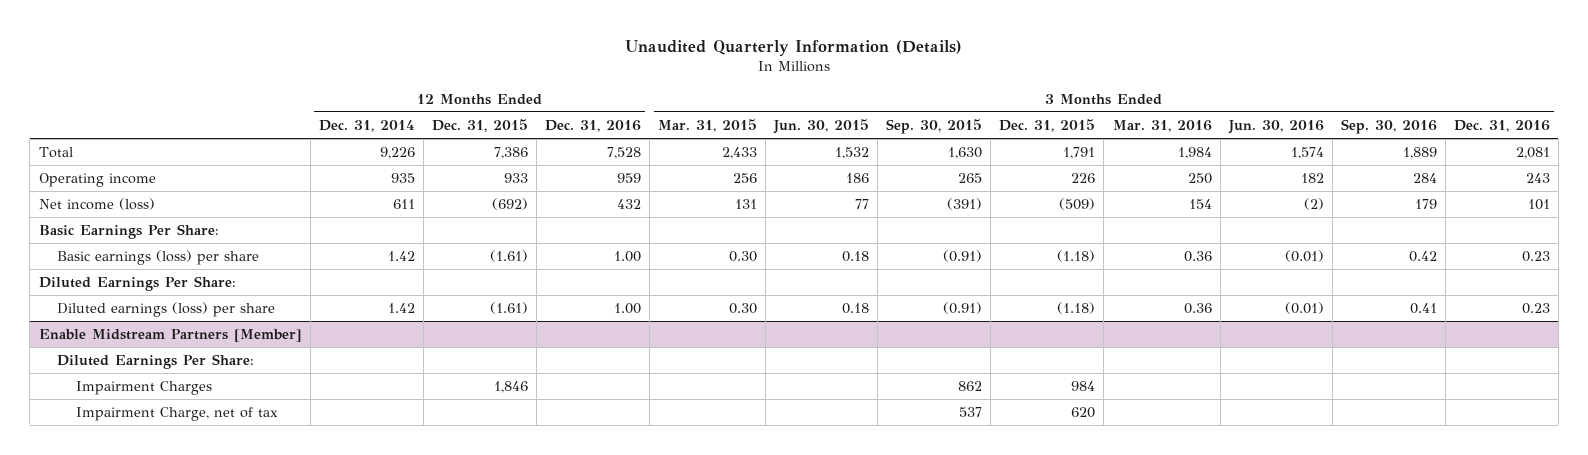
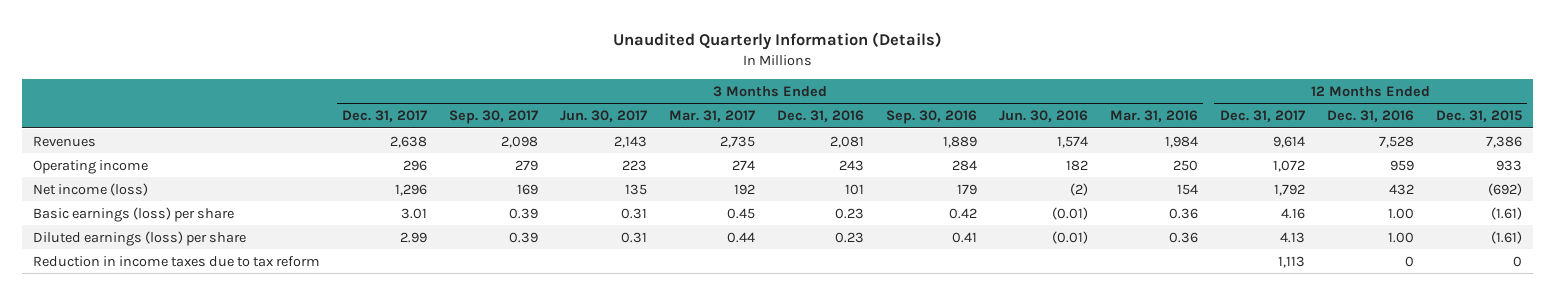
- | 12 Months Ended Dec. 31, 2014 | 12 Months Ended Dec. 31, 2015 | 12 Months Ended Dec. 31, 2016 | 3 Months Ended Mar. 31, 2015 | 3 Months Ended Jun. 30, 2015 | 3 Months Ended Sep. 30, 2015 | 3 Months Ended Dec. 31, 2015 | 3 Months Ended Mar. 31, 2016 | 3 Months Ended Jun. 30, 2016 | 3 Months Ended Sep. 30, 2016 | 3 Months Ended Dec. 31, 2016
+ | 3 Months Ended Dec. 31, 2017 | 3 Months Ended Sep. 30, 2017 | 3 Months Ended Jun. 30, 2017 | 3 Months Ended Mar. 31, 2017 | 3 Months Ended Dec. 31, 2016 | 3 Months Ended Sep. 30, 2016 | 3 Months Ended Jun. 30, 2016 | 3 Months Ended Mar. 31, 2016 | 12 Months Ended Dec. 31, 2017 | 12 Months Ended Dec. 31, 2016 | 12 Months Ended Dec. 31, 2015
- Total | 9,226 | 7,386 | 7,528 | 2,433 | 1,532 | 1,630 | 1,791 | 1,984 | 1,574 | 1,889 | 2,081
+ Revenues | 2,638 | 2,098 | 2,143 | 2,735 | 2,081 | 1,889 | 1,574 | 1,984 | 9,614 | 7,528 | 7,386
- Basic Earnings Per Share:
- Diluted Earnings Per Share:
- Enable Midstream Partners [Member]
- Diluted Earnings Per Share:
- Impairment Charges | | 1,846 | | | | 862 | 984 | | | |
- Impairment Charge, net of tax | | | | | | 537 | 620 | | | |
+ Reduction in income taxes due to tax reform | | | | | | | | | 1,113 | 0 | 0

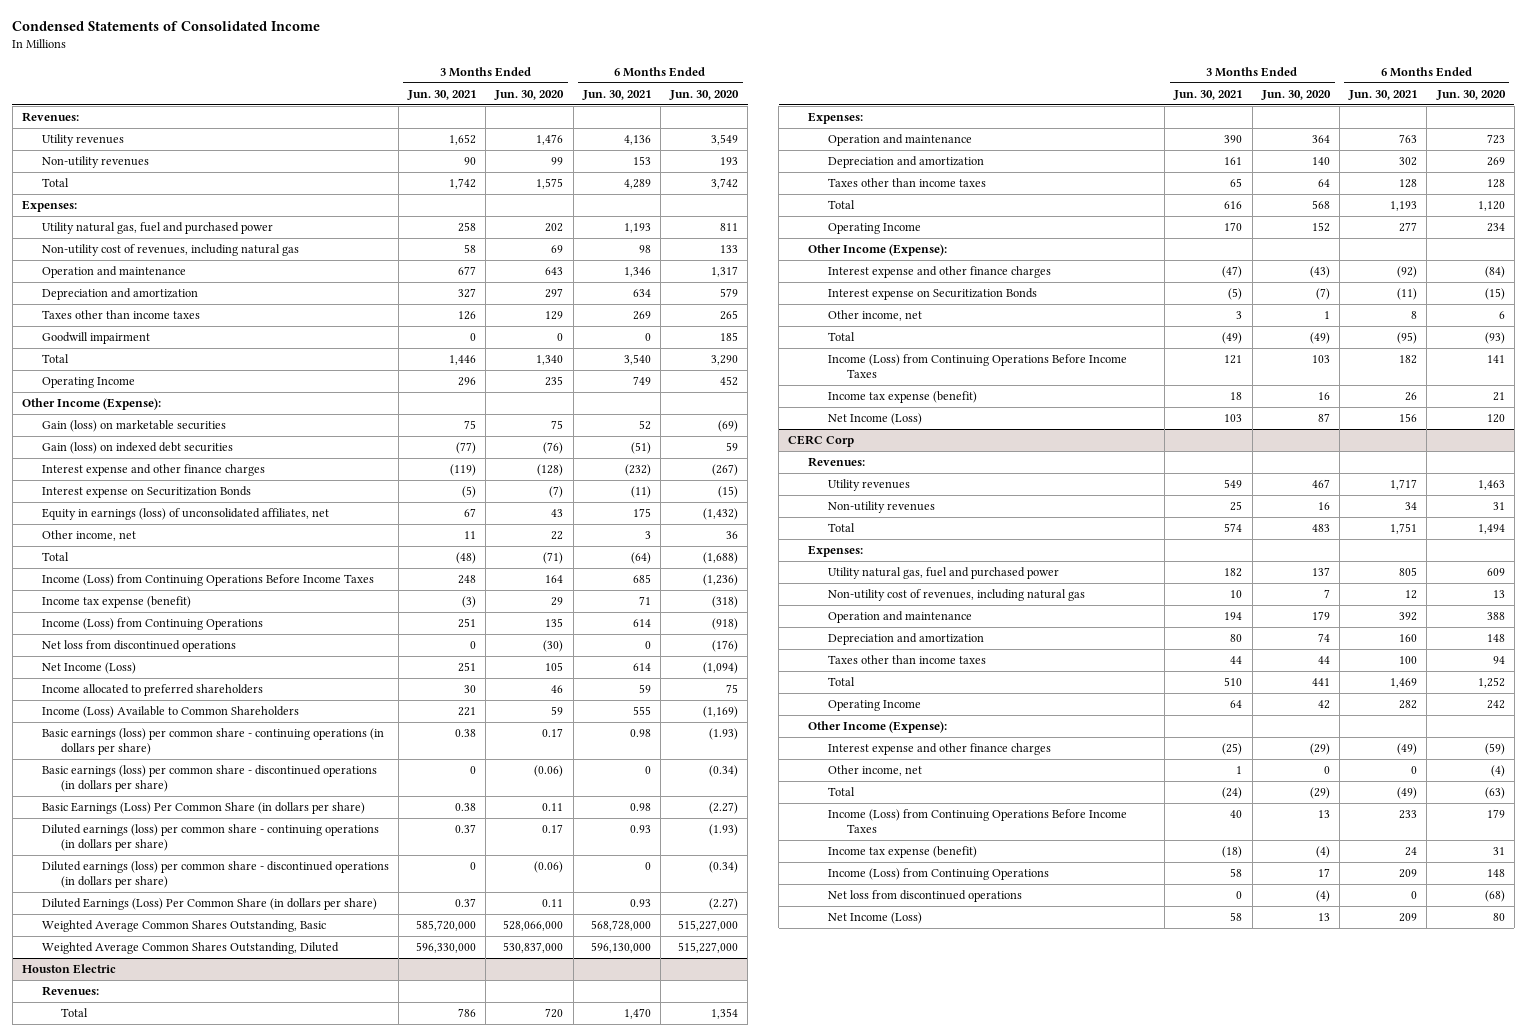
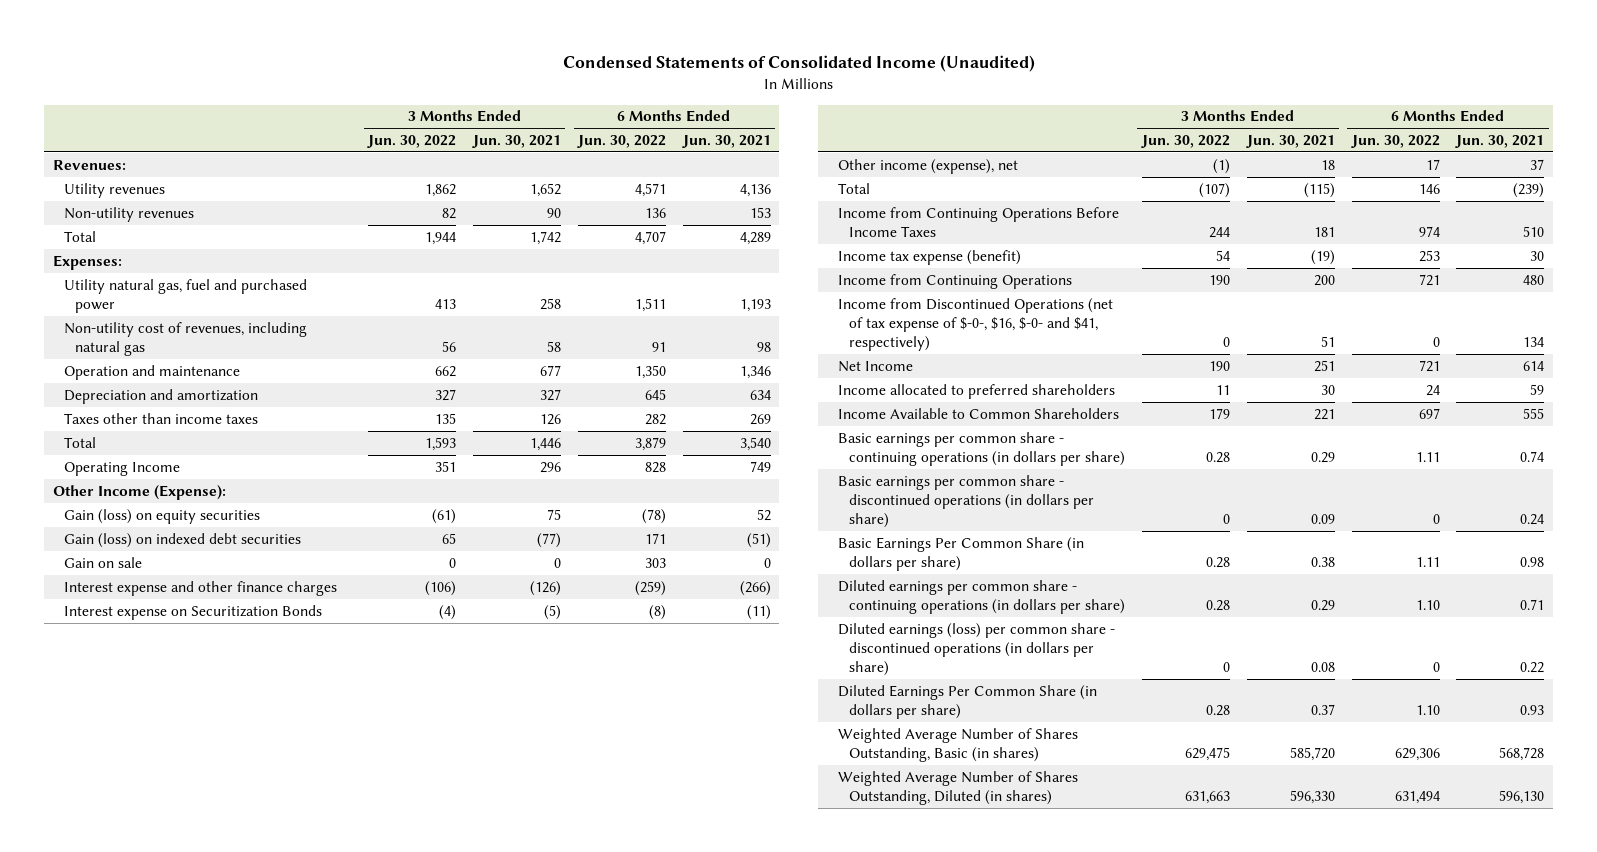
- Condensed Statements of Consolidated Income
+ Condensed Statements of Consolidated Income (Unaudited)
- | 3 Months Ended Jun. 30, 2021 | 3 Months Ended Jun. 30, 2020 | 6 Months Ended Jun. 30, 2021 | 6 Months Ended Jun. 30, 2020
+ | 3 Months Ended Jun. 30, 2022 | 3 Months Ended Jun. 30, 2021 | 6 Months Ended Jun. 30, 2022 | 6 Months Ended Jun. 30, 2021
- Goodwill impairment | 0 | 0 | 0 | 185
- Gain (loss) on marketable securities | 75 | 75 | 52 | (69)
+ Gain (loss) on equity securities | (61) | 75 | (78) | 52
- Interest expense and other finance charges | (119) | (128) | (232) | (267)
+ Gain on sale | 0 | 0 | 303 | 0
+ Interest expense and other finance charges | (106) | (126) | (259) | (266)
- Equity in earnings (loss) of unconsolidated affiliates, net | 67 | 43 | 175 | (1,432)
- Other income, net | 11 | 22 | 3 | 36
- Total | (48) | (71) | (64) | (1,688)
- Income (Loss) from Continuing Operations Before Income Taxes | 248 | 164 | 685 | (1,236)
- Income tax expense (benefit) | (3) | 29 | 71 | (318)
- Income (Loss) from Continuing Operations | 251 | 135 | 614 | (918)
- Net loss from discontinued operations | 0 | (30) | 0 | (176)
- Net Income (Loss) | 251 | 105 | 614 | (1,094)
+ Other income (expense), net | (1) | 18 | 17 | 37
+ Total | (107) | (115) | 146 | (239)
+ Income from Continuing Operations Before Income Taxes | 244 | 181 | 974 | 510
+ Income tax expense (benefit) | 54 | (19) | 253 | 30
+ Income from Continuing Operations | 190 | 200 | 721 | 480
+ Income from Discontinued Operations (net of tax expense of $-0-, $16, $-0- and $41, respectively) | 0 | 51 | 0 | 134
+ Net Income | 190 | 251 | 721 | 614
- Income (Loss) Available to Common Shareholders | 221 | 59 | 555 | (1,169)
- Basic earnings (loss) per common share - continuing operations (in dollars per share) | 0.38 | 0.17 | 0.98 | (1.93)
- Basic earnings (loss) per common share - discontinued operations (in dollars per share) | 0 | (0.06) | 0 | (0.34)
- Basic Earnings (Loss) Per Common Share (in dollars per share) | 0.38 | 0.11 | 0.98 | (2.27)
- Diluted earnings (loss) per common share - continuing operations (in dollars per share) | 0.37 | 0.17 | 0.93 | (1.93)
- Diluted earnings (loss) per common share - discontinued operations (in dollars per share) | 0 | (0.06) | 0 | (0.34)
- Diluted Earnings (Loss) Per Common Share (in dollars per share) | 0.37 | 0.11 | 0.93 | (2.27)
- Weighted Average Common Shares Outstanding, Basic | 585,720,000 | 528,066,000 | 568,728,000 | 515,227,000
- Weighted Average Common Shares Outstanding, Diluted | 596,330,000 | 530,837,000 | 596,130,000 | 515,227,000
- Houston Electric
- Revenues:
- Total | 786 | 720 | 1,470 | 1,354
- Expenses:
- Operation and maintenance | 390 | 364 | 763 | 723
- Depreciation and amortization | 161 | 140 | 302 | 269
- Taxes other than income taxes | 65 | 64 | 128 | 128
- Total | 616 | 568 | 1,193 | 1,120
- Operating Income | 170 | 152 | 277 | 234
- Other Income (Expense):
- Interest expense and other finance charges | (47) | (43) | (92) | (84)
- Interest expense on Securitization Bonds | (5) | (7) | (11) | (15)
- Other income, net | 3 | 1 | 8 | 6
- Total | (49) | (49) | (95) | (93)
- Income (Loss) from Continuing Operations Before Income Taxes | 121 | 103 | 182 | 141
- Income tax expense (benefit) | 18 | 16 | 26 | 21
- Net Income (Loss) | 103 | 87 | 156 | 120
- CERC Corp
- Revenues:
- Utility revenues | 549 | 467 | 1,717 | 1,463
- Non-utility revenues | 25 | 16 | 34 | 31
- Total | 574 | 483 | 1,751 | 1,494
- Expenses:
- Utility natural gas, fuel and purchased power | 182 | 137 | 805 | 609
- Non-utility cost of revenues, including natural gas | 10 | 7 | 12 | 13
- Operation and maintenance | 194 | 179 | 392 | 388
- Depreciation and amortization | 80 | 74 | 160 | 148
- Taxes other than income taxes | 44 | 44 | 100 | 94
- Total | 510 | 441 | 1,469 | 1,252
- Operating Income | 64 | 42 | 282 | 242
- Other Income (Expense):
- Interest expense and other finance charges | (25) | (29) | (49) | (59)
- Other income, net | 1 | 0 | 0 | (4)
- Total | (24) | (29) | (49) | (63)
- Income (Loss) from Continuing Operations Before Income Taxes | 40 | 13 | 233 | 179
- Income tax expense (benefit) | (18) | (4) | 24 | 31
- Income (Loss) from Continuing Operations | 58 | 17 | 209 | 148
- Net loss from discontinued operations | 0 | (4) | 0 | (68)
- Net Income (Loss) | 58 | 13 | 209 | 80
+ Income Available to Common Shareholders | 179 | 221 | 697 | 555
+ Basic earnings per common share - continuing operations (in dollars per share) | 0.28 | 0.29 | 1.11 | 0.74
+ Basic earnings per common share - discontinued operations (in dollars per share) | 0 | 0.09 | 0 | 0.24
+ Basic Earnings Per Common Share (in dollars per share) | 0.28 | 0.38 | 1.11 | 0.98
+ Diluted earnings per common share - continuing operations (in dollars per share) | 0.28 | 0.29 | 1.10 | 0.71
+ Diluted earnings (loss) per common share - discontinued operations (in dollars per share) | 0 | 0.08 | 0 | 0.22
+ Diluted Earnings Per Common Share (in dollars per share) | 0.28 | 0.37 | 1.10 | 0.93
+ Weighted Average Number of Shares Outstanding, Basic (in shares) | 629,475 | 585,720 | 629,306 | 568,728
+ Weighted Average Number of Shares Outstanding, Diluted (in shares) | 631,663 | 596,330 | 631,494 | 596,130

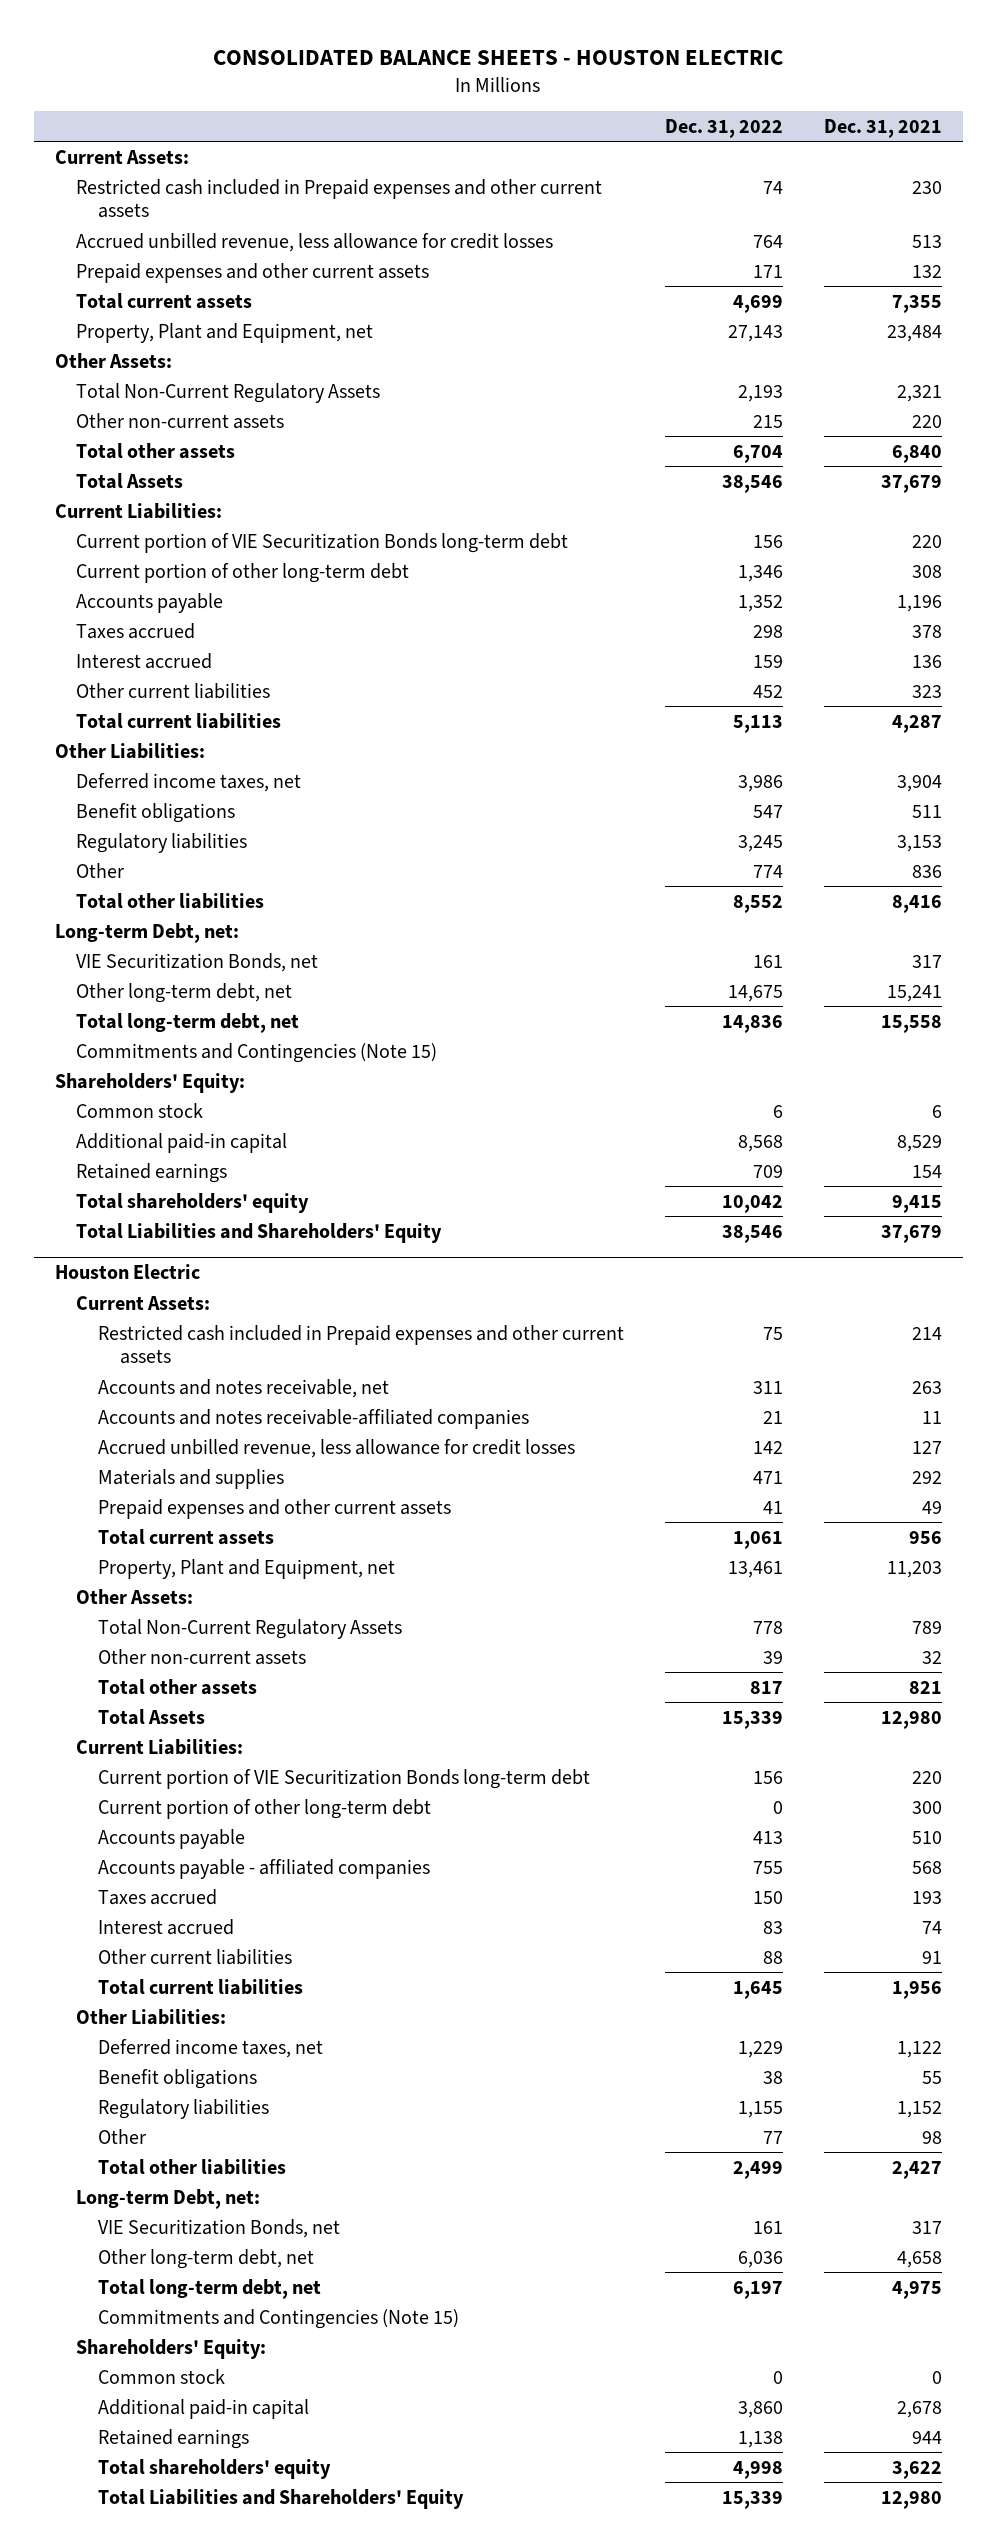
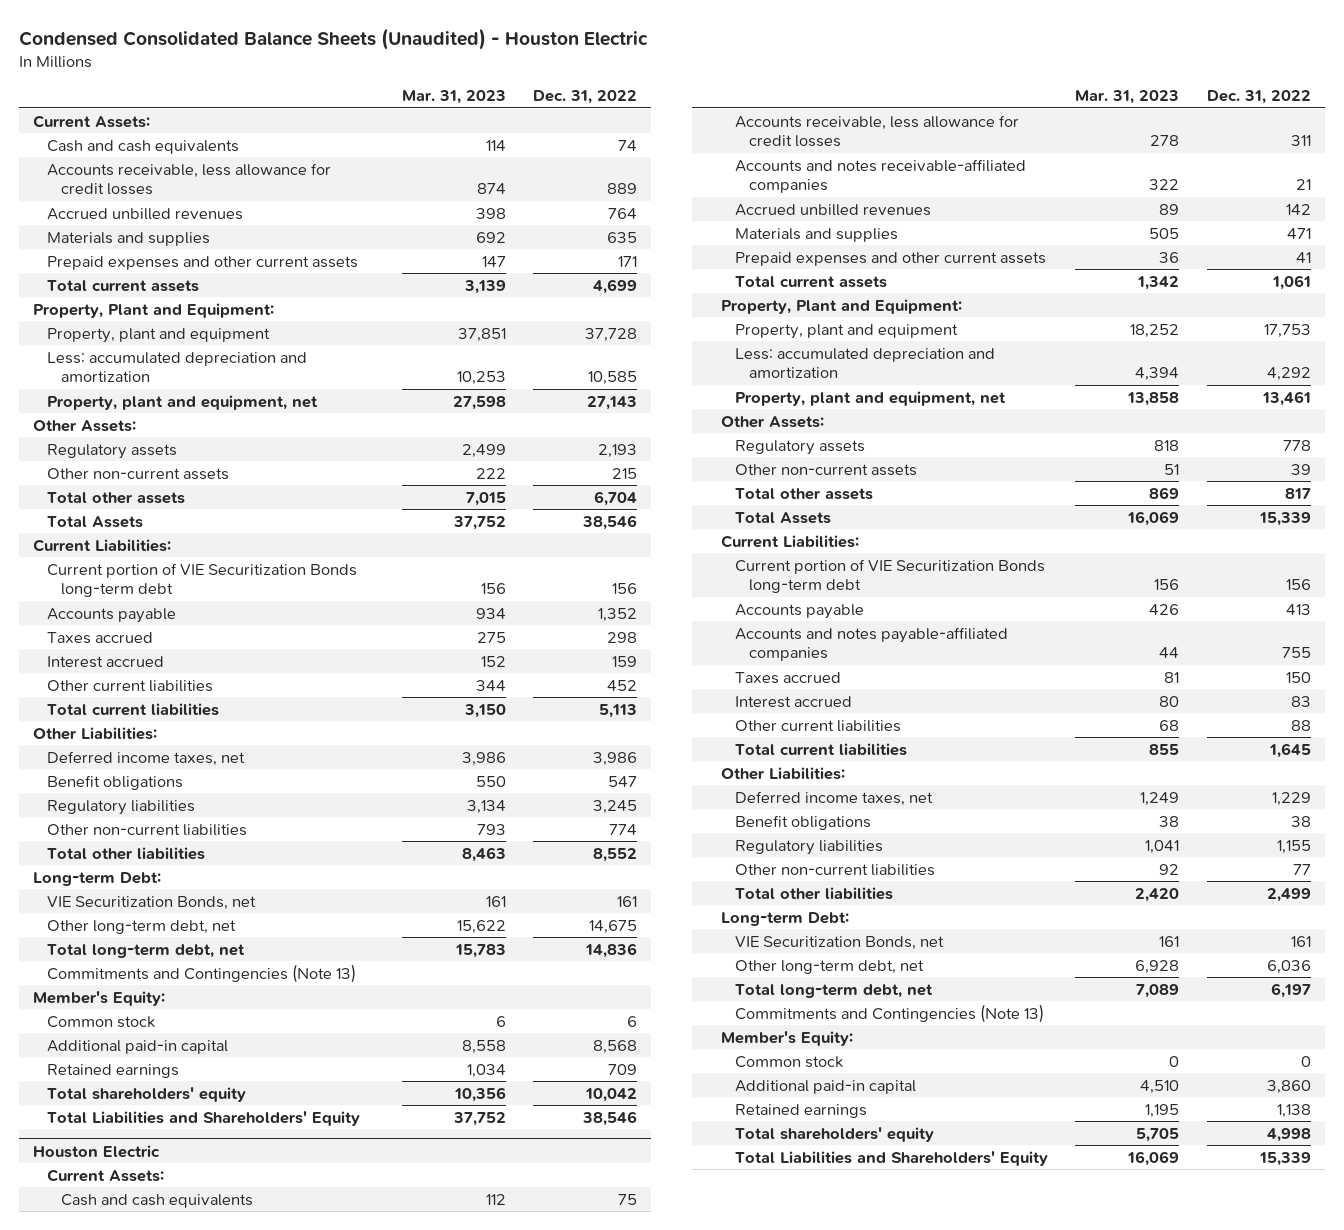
- CONSOLIDATED BALANCE SHEETS - HOUSTON ELECTRIC
+ Condensed Consolidated Balance Sheets (Unaudited) - Houston Electric
- | Dec. 31, 2022 | Dec. 31, 2021
+ | Mar. 31, 2023 | Dec. 31, 2022
- Restricted cash included in Prepaid expenses and other current assets | 74 | 230
- Accrued unbilled revenue, less allowance for credit losses | 764 | 513
+ Cash and cash equivalents | 114 | 74
+ Accounts receivable, less allowance for credit losses | 874 | 889
+ Accrued unbilled revenues | 398 | 764
+ Materials and supplies | 692 | 635
- Property, Plant and Equipment, net | 27,143 | 23,484
+ Property, Plant and Equipment:
+ Property, plant and equipment | 37,851 | 37,728
+ Less: accumulated depreciation and amortization | 10,253 | 10,585
+ Property, plant and equipment, net | 27,598 | 27,143
- Total Non-Current Regulatory Assets | 2,193 | 2,321
+ Regulatory assets | 2,499 | 2,193
- Current portion of other long-term debt | 1,346 | 308
- Other | 774 | 836
+ Other non-current liabilities | 793 | 774
- Long-term Debt, net:
+ Long-term Debt:
- Commitments and Contingencies (Note 15)
- Shareholders' Equity:
+ Commitments and Contingencies (Note 13)
+ Member's Equity:
@ Houston Electric
- Restricted cash included in Prepaid expenses and other current assets | 75 | 214
- Accounts and notes receivable, net | 311 | 263
+ Cash and cash equivalents | 112 | 75
+ Accounts receivable, less allowance for credit losses | 278 | 311
- Accrued unbilled revenue, less allowance for credit losses | 142 | 127
+ Accrued unbilled revenues | 89 | 142
- Property, Plant and Equipment, net | 13,461 | 11,203
+ Property, Plant and Equipment:
+ Property, plant and equipment | 18,252 | 17,753
+ Less: accumulated depreciation and amortization | 4,394 | 4,292
+ Property, plant and equipment, net | 13,858 | 13,461
- Total Non-Current Regulatory Assets | 778 | 789
+ Regulatory assets | 818 | 778
- Current portion of other long-term debt | 0 | 300
- Accounts payable - affiliated companies | 755 | 568
+ Accounts and notes payable-affiliated companies | 44 | 755
- Other | 77 | 98
+ Other non-current liabilities | 92 | 77
- Long-term Debt, net:
+ Long-term Debt:
- Commitments and Contingencies (Note 15)
- Shareholders' Equity:
+ Commitments and Contingencies (Note 13)
+ Member's Equity:

